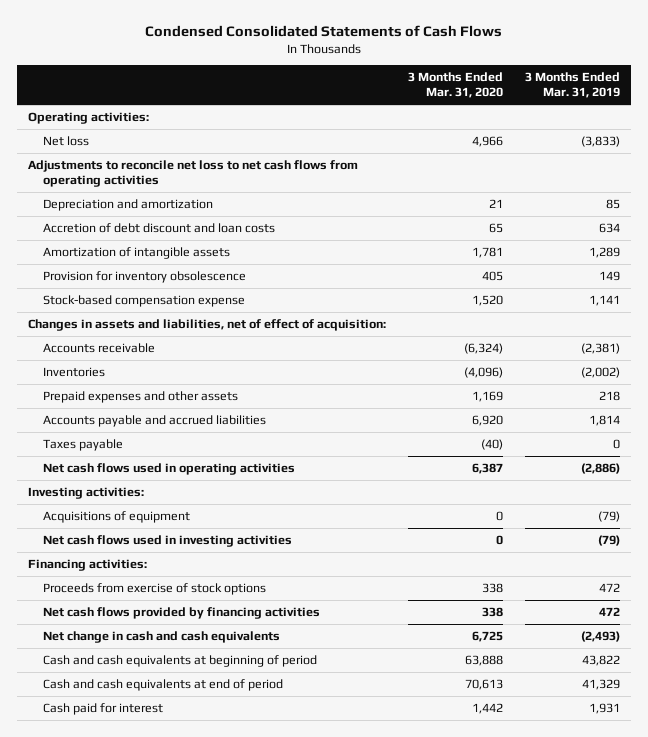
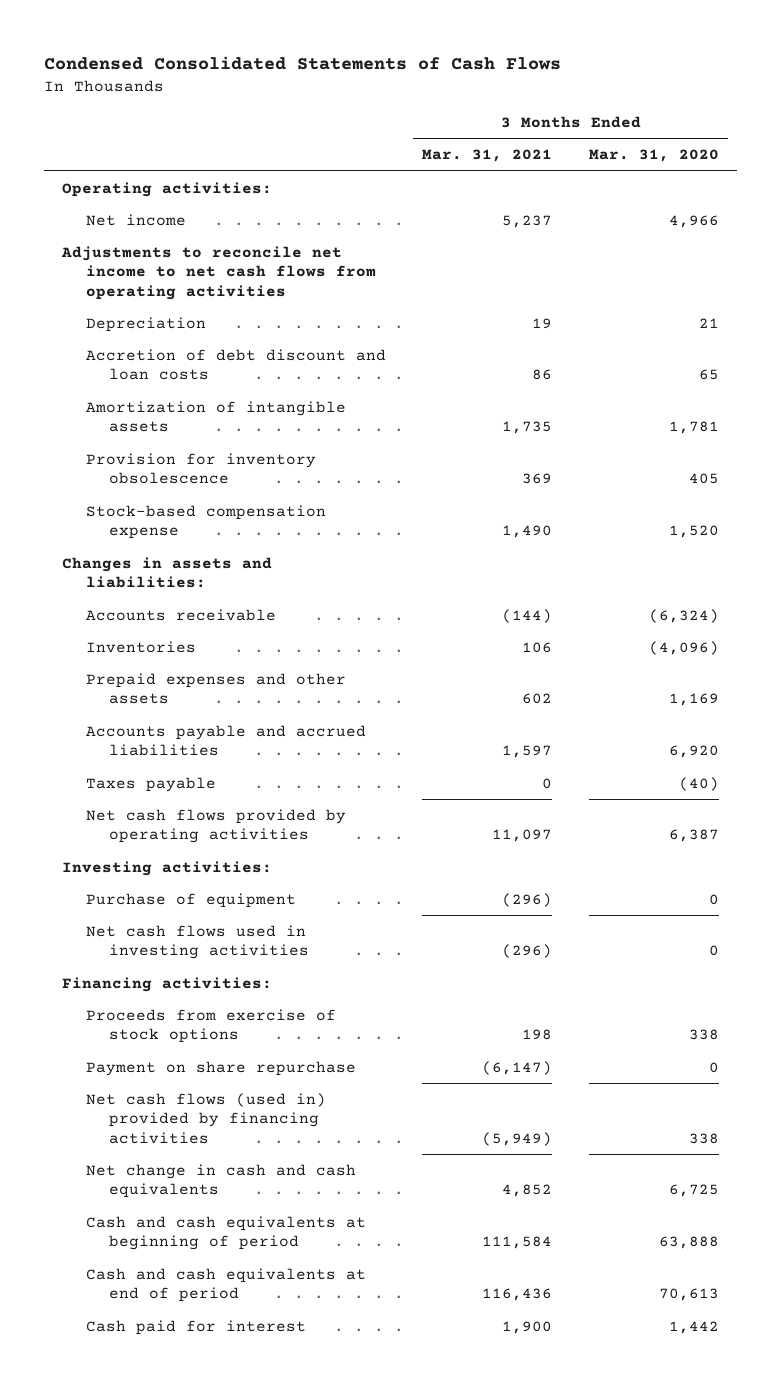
- | 3 Months Ended Mar. 31, 2020 | 3 Months Ended Mar. 31, 2019
+ | 3 Months Ended Mar. 31, 2021 | 3 Months Ended Mar. 31, 2020
- Net loss | 4,966 | (3,833)
- Adjustments to reconcile net loss to net cash flows from operating activities
- Depreciation and amortization | 21 | 85
+ Net income | 5,237 | 4,966
+ Adjustments to reconcile net income to net cash flows from operating activities
+ Depreciation | 19 | 21
- Changes in assets and liabilities, net of effect of acquisition:
+ Changes in assets and liabilities:
- Net cash flows used in operating activities | 6,387 | (2,886)
+ Net cash flows provided by operating activities | 11,097 | 6,387
- Acquisitions of equipment | 0 | (79)
+ Purchase of equipment | (296) | 0
- Net cash flows provided by financing activities | 338 | 472
+ Payment on share repurchase | (6,147) | 0
+ Net cash flows (used in) provided by financing activities | (5,949) | 338

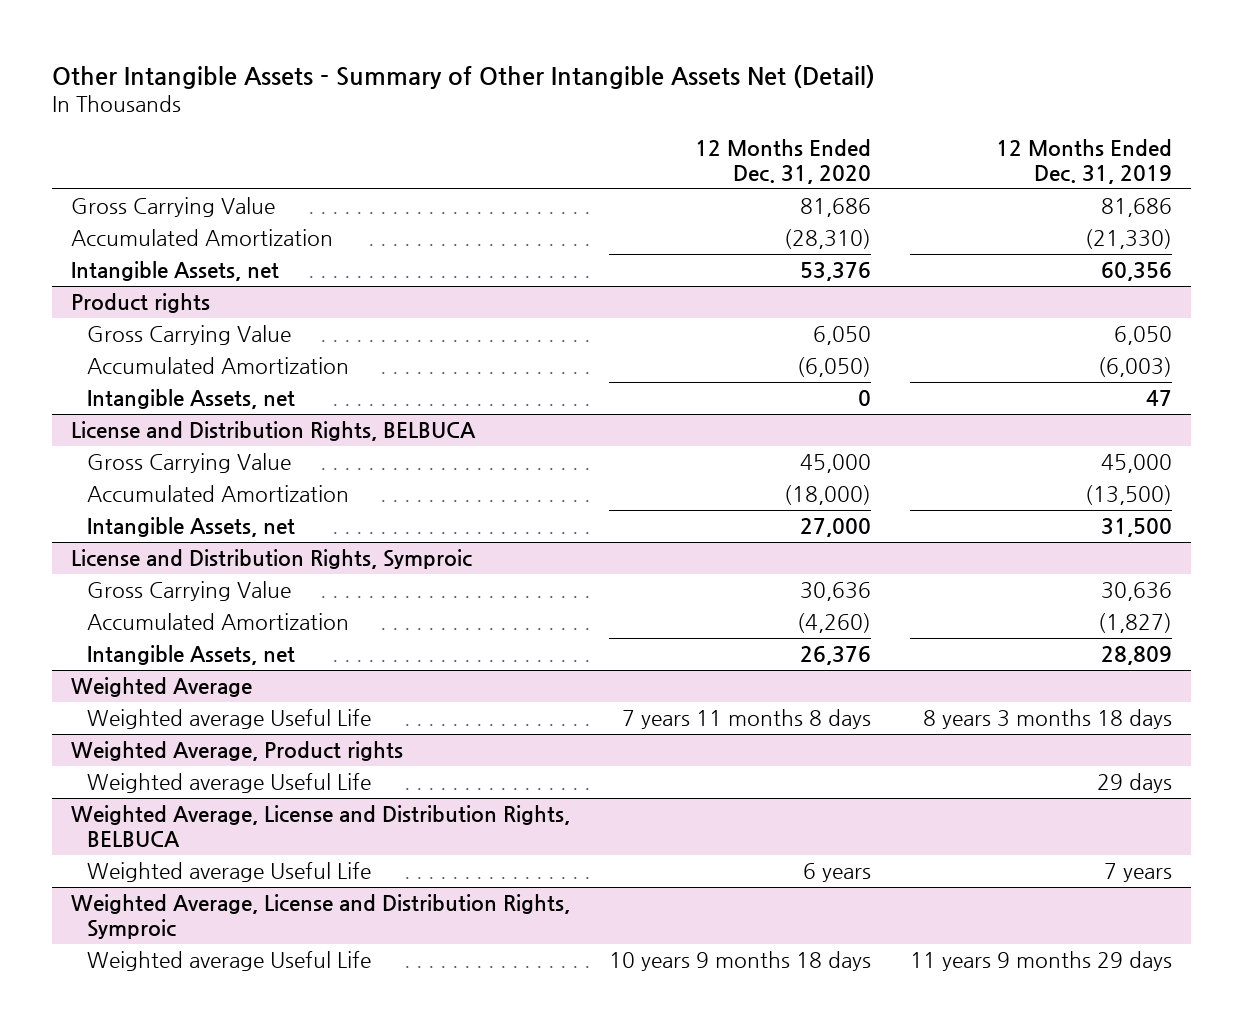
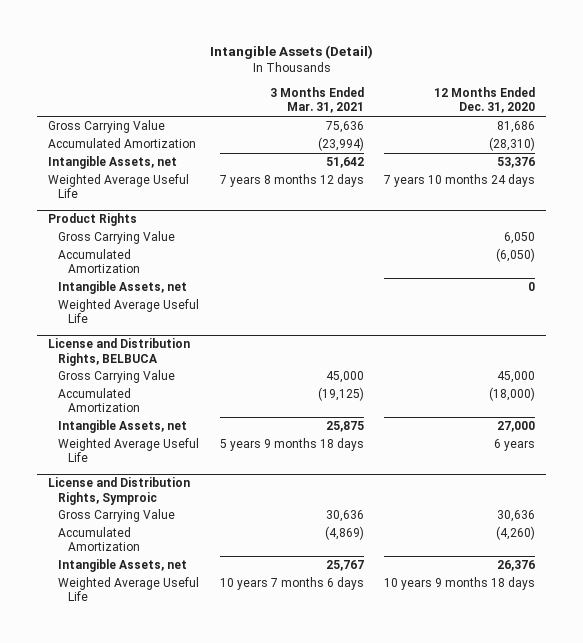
- Other Intangible Assets - Summary of Other Intangible Assets Net (Detail)
+ Intangible Assets (Detail)
- | 12 Months Ended Dec. 31, 2020 | 12 Months Ended Dec. 31, 2019
+ | 3 Months Ended Mar. 31, 2021 | 12 Months Ended Dec. 31, 2020
- Product rights
+ Weighted Average Useful Life | 7 years 8 months 12 days | 7 years 10 months 24 days
+ Product Rights
+ Weighted Average Useful Life
@ License and Distribution Rights, BELBUCA
+ Weighted Average Useful Life | 5 years 9 months 18 days | 6 years
- Weighted Average
- Weighted average Useful Life | 7 years 11 months 8 days | 8 years 3 months 18 days
- Weighted Average, Product rights
- Weighted average Useful Life | | 29 days
- Weighted Average, License and Distribution Rights, BELBUCA
- Weighted average Useful Life | 6 years | 7 years
- Weighted Average, License and Distribution Rights, Symproic
- Weighted average Useful Life | 10 years 9 months 18 days | 11 years 9 months 29 days
@ License and Distribution Rights, Symproic
+ Weighted Average Useful Life | 10 years 7 months 6 days | 10 years 9 months 18 days

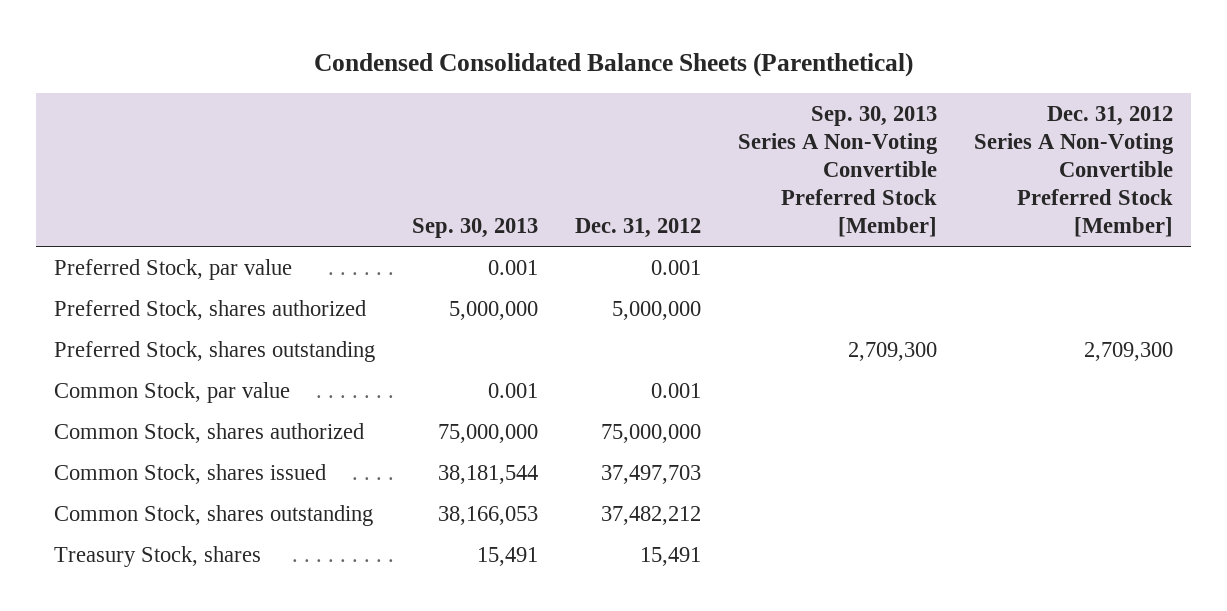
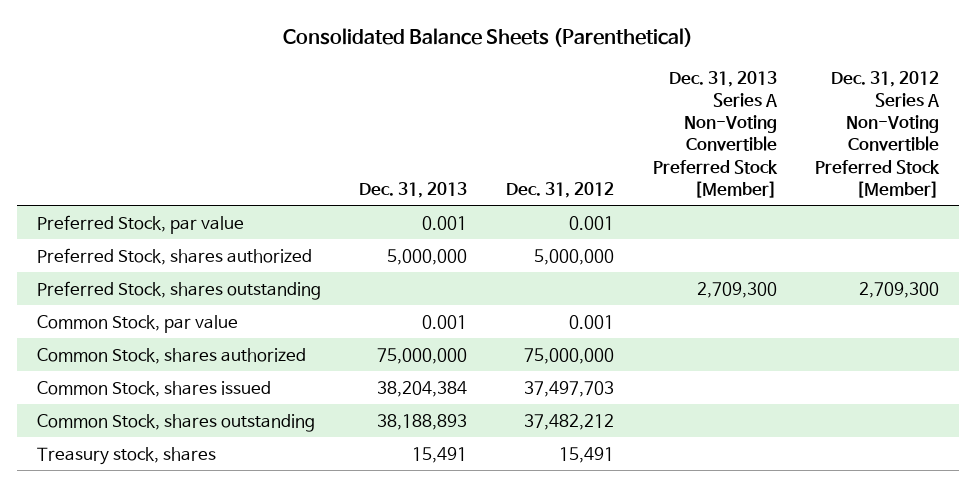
- Condensed Consolidated Balance Sheets (Parenthetical)
+ Consolidated Balance Sheets (Parenthetical)
- | Sep. 30, 2013 | Dec. 31, 2012 | Sep. 30, 2013 Series A Non-Voting Convertible Preferred Stock [Member] | Dec. 31, 2012 Series A Non-Voting Convertible Preferred Stock [Member]
+ | Dec. 31, 2013 | Dec. 31, 2012 | Dec. 31, 2013 Series A Non-Voting Convertible Preferred Stock [Member] | Dec. 31, 2012 Series A Non-Voting Convertible Preferred Stock [Member]
- Treasury Stock, shares | 15,491 | 15,491 | |
+ Treasury stock, shares | 15,491 | 15,491 | |

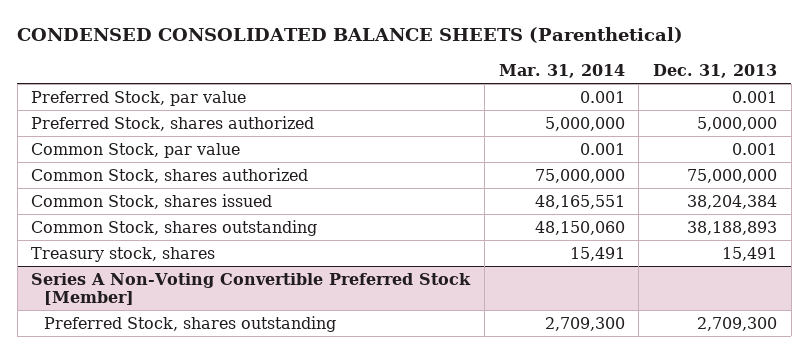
- Consolidated Balance Sheets (Parenthetical)
+ CONDENSED CONSOLIDATED BALANCE SHEETS (Parenthetical)
- | Dec. 31, 2013 | Dec. 31, 2012 | Dec. 31, 2013 Series A Non-Voting Convertible Preferred Stock [Member] | Dec. 31, 2012 Series A Non-Voting Convertible Preferred Stock [Member]
+ | Mar. 31, 2014 | Dec. 31, 2013
- Preferred Stock, shares outstanding | | | 2,709,300 | 2,709,300
+ Series A Non-Voting Convertible Preferred Stock [Member]
+ Preferred Stock, shares outstanding | 2,709,300 | 2,709,300

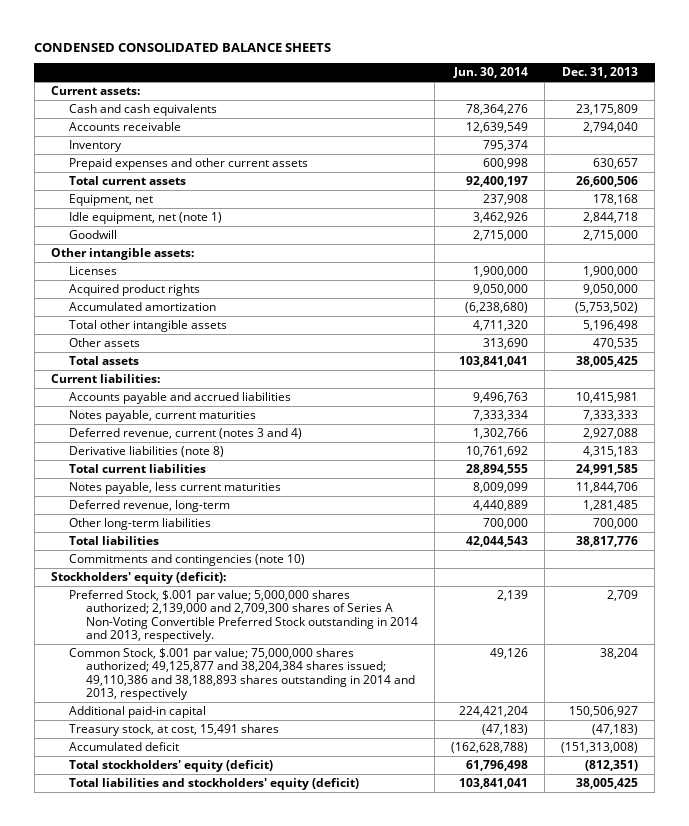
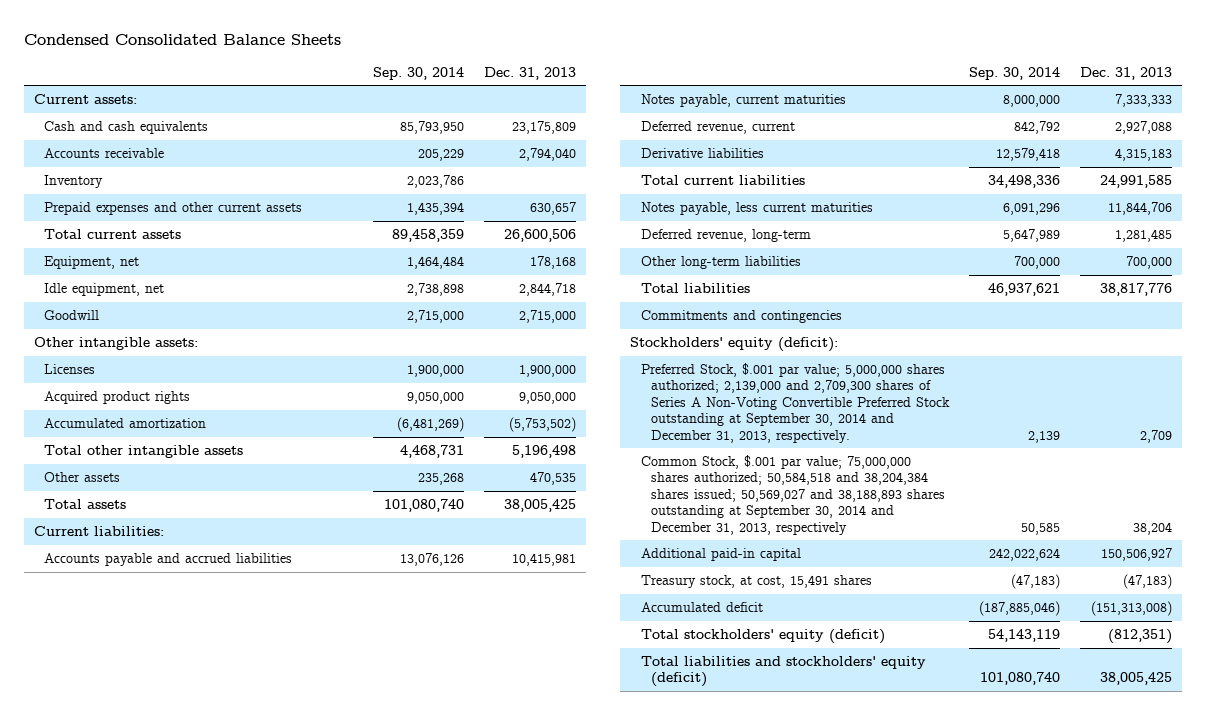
- CONDENSED CONSOLIDATED BALANCE SHEETS
+ Condensed Consolidated Balance Sheets
- | Jun. 30, 2014 | Dec. 31, 2013
+ | Sep. 30, 2014 | Dec. 31, 2013
- Idle equipment, net (note 1) | 3,462,926 | 2,844,718
+ Idle equipment, net | 2,738,898 | 2,844,718
- Deferred revenue, current (notes 3 and 4) | 1,302,766 | 2,927,088
- Derivative liabilities (note 8) | 10,761,692 | 4,315,183
+ Deferred revenue, current | 842,792 | 2,927,088
+ Derivative liabilities | 12,579,418 | 4,315,183
- Commitments and contingencies (note 10)
+ Commitments and contingencies
- Preferred Stock, $.001 par value; 5,000,000 shares authorized; 2,139,000 and 2,709,300 shares of Series A Non-Voting Convertible Preferred Stock outstanding in 2014 and 2013, respectively. | 2,139 | 2,709
- Common Stock, $.001 par value; 75,000,000 shares authorized; 49,125,877 and 38,204,384 shares issued; 49,110,386 and 38,188,893 shares outstanding in 2014 and 2013, respectively | 49,126 | 38,204
+ Preferred Stock, $.001 par value; 5,000,000 shares authorized; 2,139,000 and 2,709,300 shares of Series A Non-Voting Convertible Preferred Stock outstanding at September 30, 2014 and December 31, 2013, respectively. | 2,139 | 2,709
+ Common Stock, $.001 par value; 75,000,000 shares authorized; 50,584,518 and 38,204,384 shares issued; 50,569,027 and 38,188,893 shares outstanding at September 30, 2014 and December 31, 2013, respectively | 50,585 | 38,204

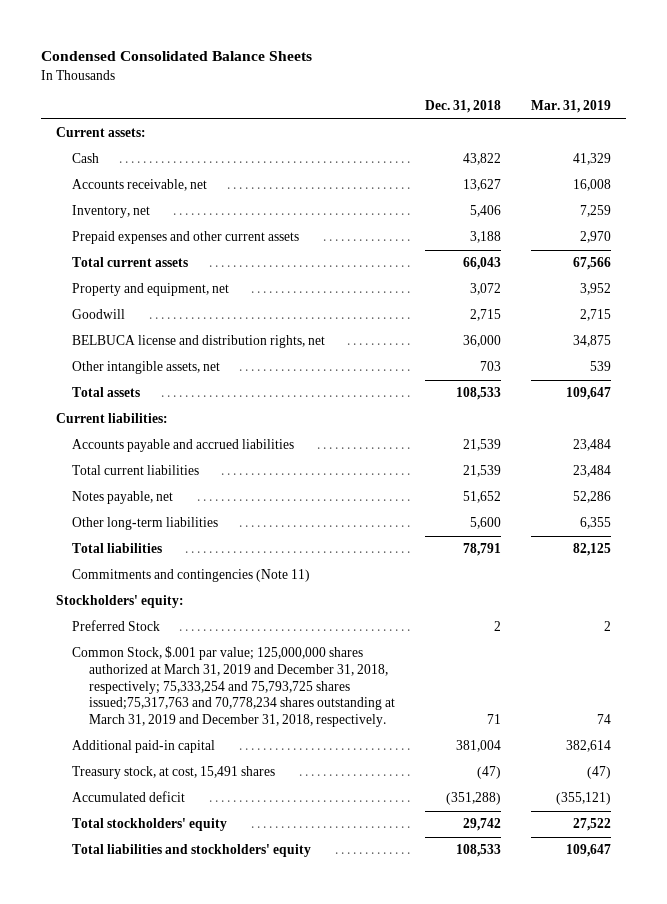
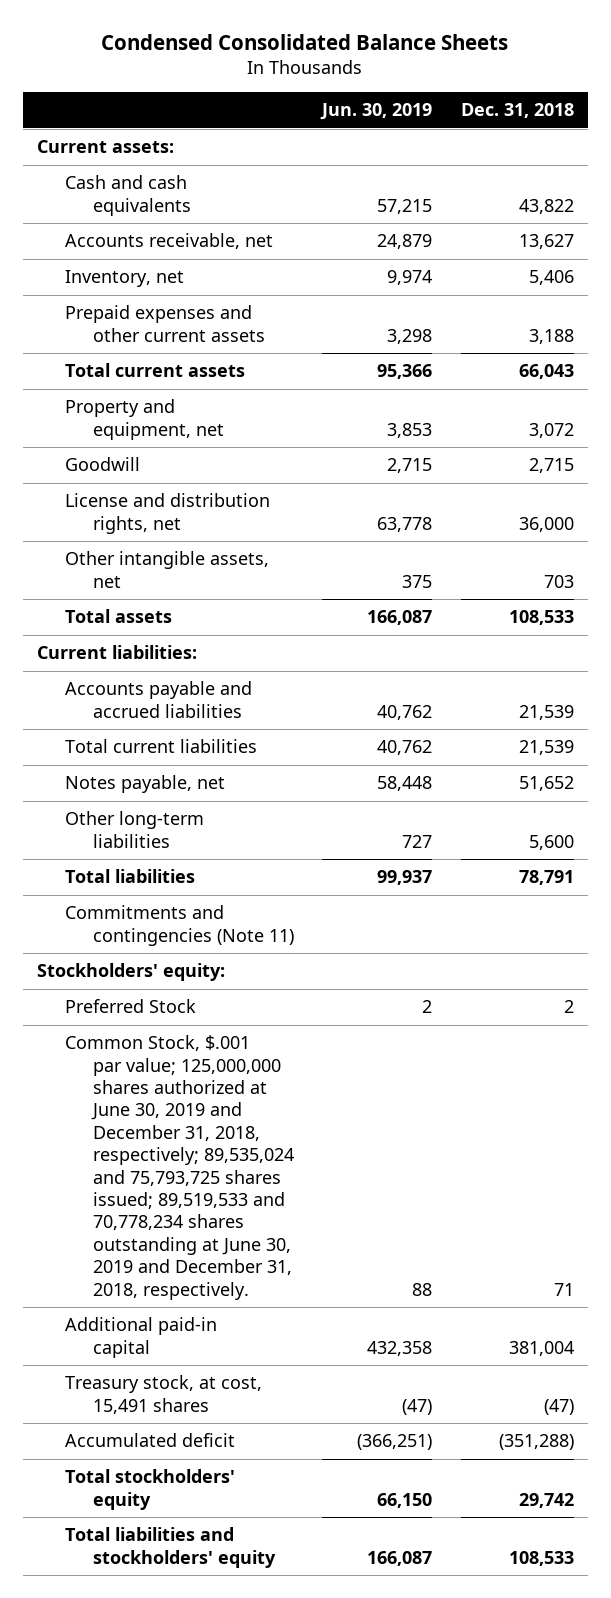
- | Dec. 31, 2018 | Mar. 31, 2019
+ | Jun. 30, 2019 | Dec. 31, 2018
- Cash | 43,822 | 41,329
+ Cash and cash equivalents | 57,215 | 43,822
- BELBUCA license and distribution rights, net | 36,000 | 34,875
+ License and distribution rights, net | 63,778 | 36,000
- Common Stock, $.001 par value; 125,000,000 shares authorized at March 31, 2019 and December 31, 2018, respectively; 75,333,254 and 75,793,725 shares issued;75,317,763 and 70,778,234 shares outstanding at March 31, 2019 and December 31, 2018, respectively. | 71 | 74
+ Common Stock, $.001 par value; 125,000,000 shares authorized at June 30, 2019 and December 31, 2018, respectively; 89,535,024 and 75,793,725 shares issued; 89,519,533 and 70,778,234 shares outstanding at June 30, 2019 and December 31, 2018, respectively. | 88 | 71

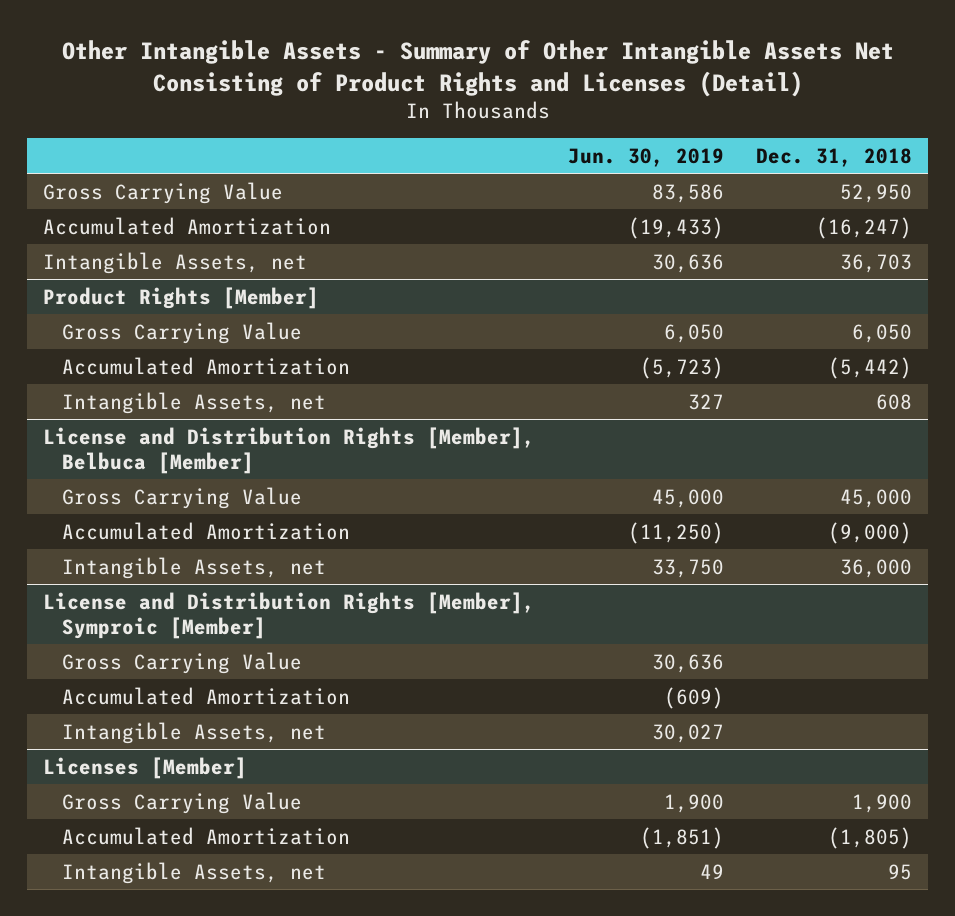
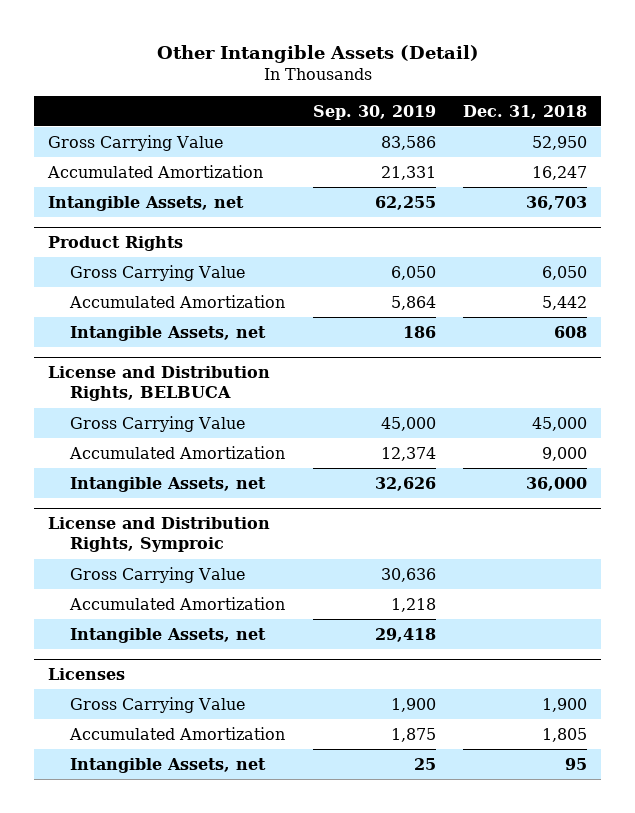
- Other Intangible Assets - Summary of Other Intangible Assets Net Consisting of Product Rights and Licenses (Detail)
+ Other Intangible Assets (Detail)
- | Jun. 30, 2019 | Dec. 31, 2018
+ | Sep. 30, 2019 | Dec. 31, 2018
- Accumulated Amortization | (19,433) | (16,247)
+ Accumulated Amortization | 21,331 | 16,247
- Product Rights [Member]
+ Product Rights
- Accumulated Amortization | (5,723) | (5,442)
+ Accumulated Amortization | 5,864 | 5,442
- License and Distribution Rights [Member], Belbuca [Member]
+ License and Distribution Rights, BELBUCA
- Accumulated Amortization | (11,250) | (9,000)
+ Accumulated Amortization | 12,374 | 9,000
- License and Distribution Rights [Member], Symproic [Member]
+ License and Distribution Rights, Symproic
- Licenses [Member]
+ Licenses
- Accumulated Amortization | (1,851) | (1,805)
+ Accumulated Amortization | 1,875 | 1,805

